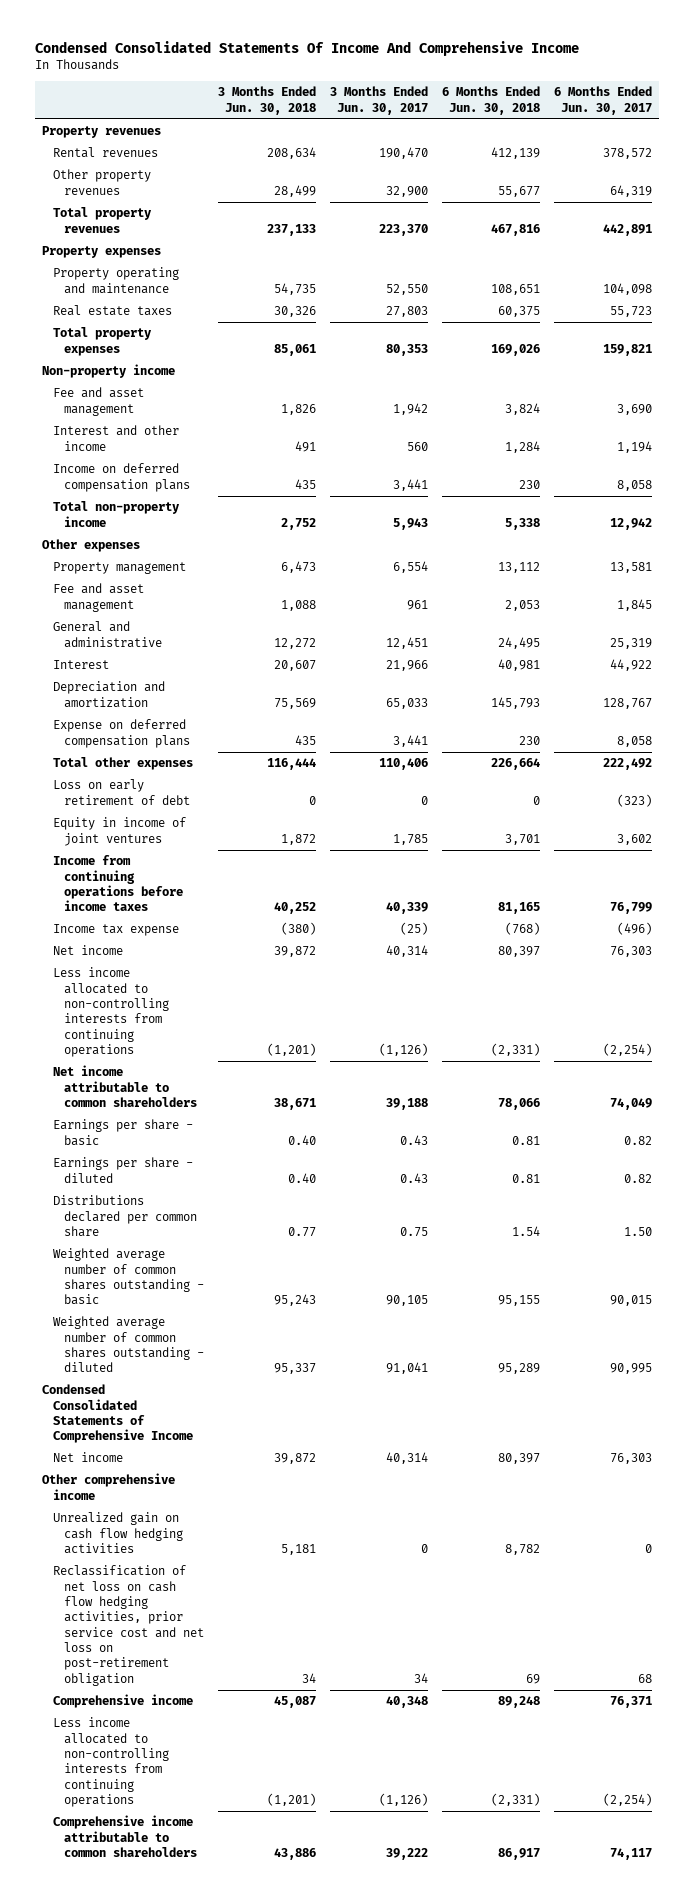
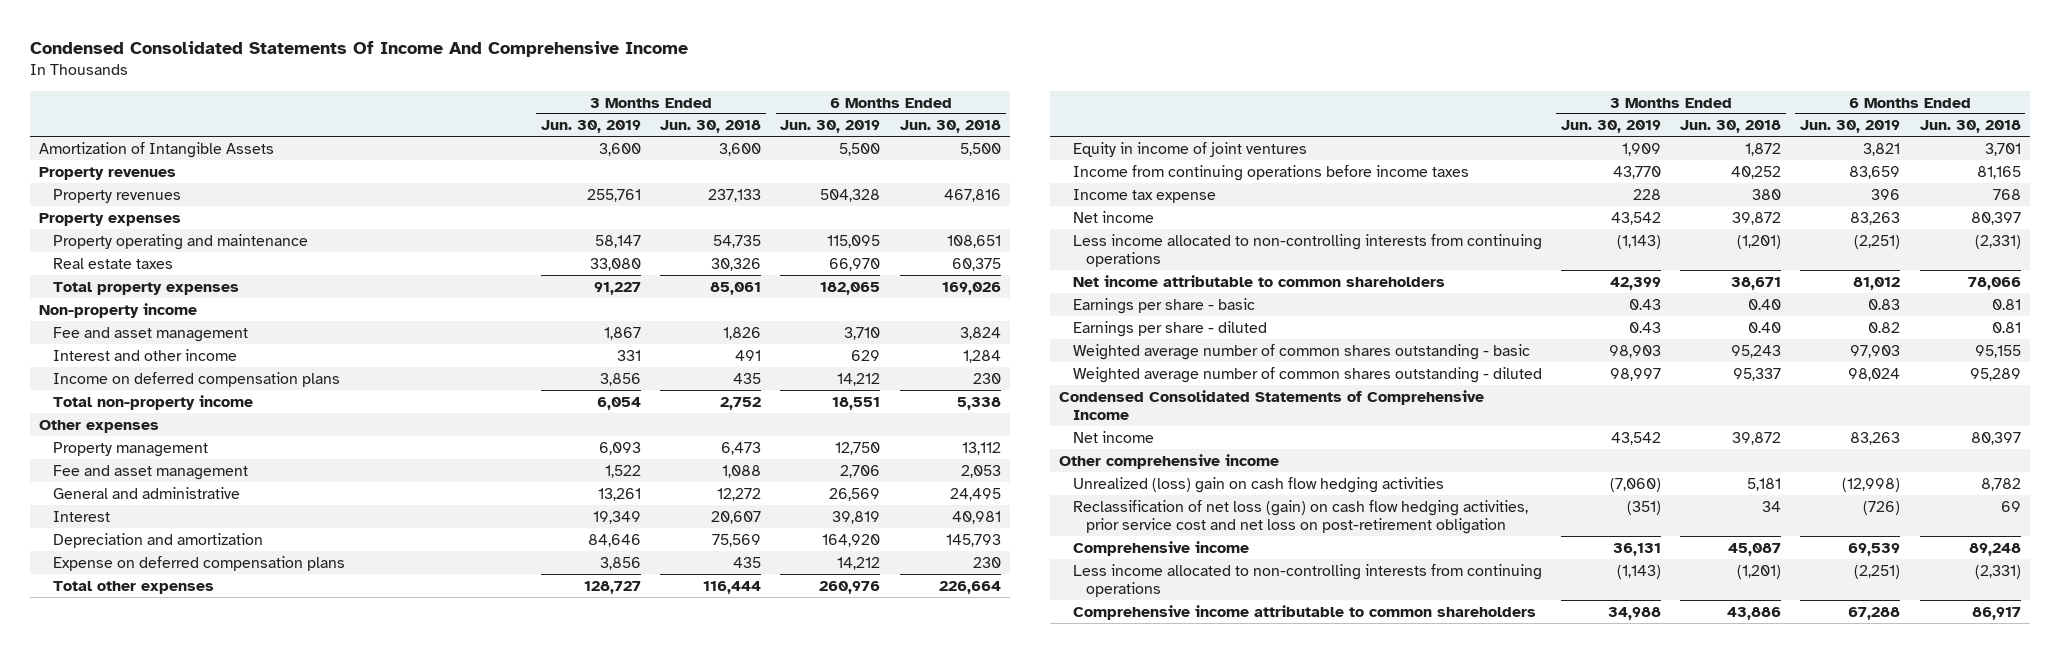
- | 3 Months Ended Jun. 30, 2018 | 3 Months Ended Jun. 30, 2017 | 6 Months Ended Jun. 30, 2018 | 6 Months Ended Jun. 30, 2017
+ | 3 Months Ended Jun. 30, 2019 | 3 Months Ended Jun. 30, 2018 | 6 Months Ended Jun. 30, 2019 | 6 Months Ended Jun. 30, 2018
+ Amortization of Intangible Assets | 3,600 | 3,600 | 5,500 | 5,500
- Rental revenues | 208,634 | 190,470 | 412,139 | 378,572
- Other property revenues | 28,499 | 32,900 | 55,677 | 64,319
- Total property revenues | 237,133 | 223,370 | 467,816 | 442,891
+ Property revenues | 255,761 | 237,133 | 504,328 | 467,816
- Loss on early retirement of debt | 0 | 0 | 0 | (323)
- Income tax expense | (380) | (25) | (768) | (496)
+ Income tax expense | 228 | 380 | 396 | 768
- Distributions declared per common share | 0.77 | 0.75 | 1.54 | 1.50
- Unrealized gain on cash flow hedging activities | 5,181 | 0 | 8,782 | 0
- Reclassification of net loss on cash flow hedging activities, prior service cost and net loss on post-retirement obligation | 34 | 34 | 69 | 68
+ Unrealized (loss) gain on cash flow hedging activities | (7,060) | 5,181 | (12,998) | 8,782
+ Reclassification of net loss (gain) on cash flow hedging activities, prior service cost and net loss on post-retirement obligation | (351) | 34 | (726) | 69

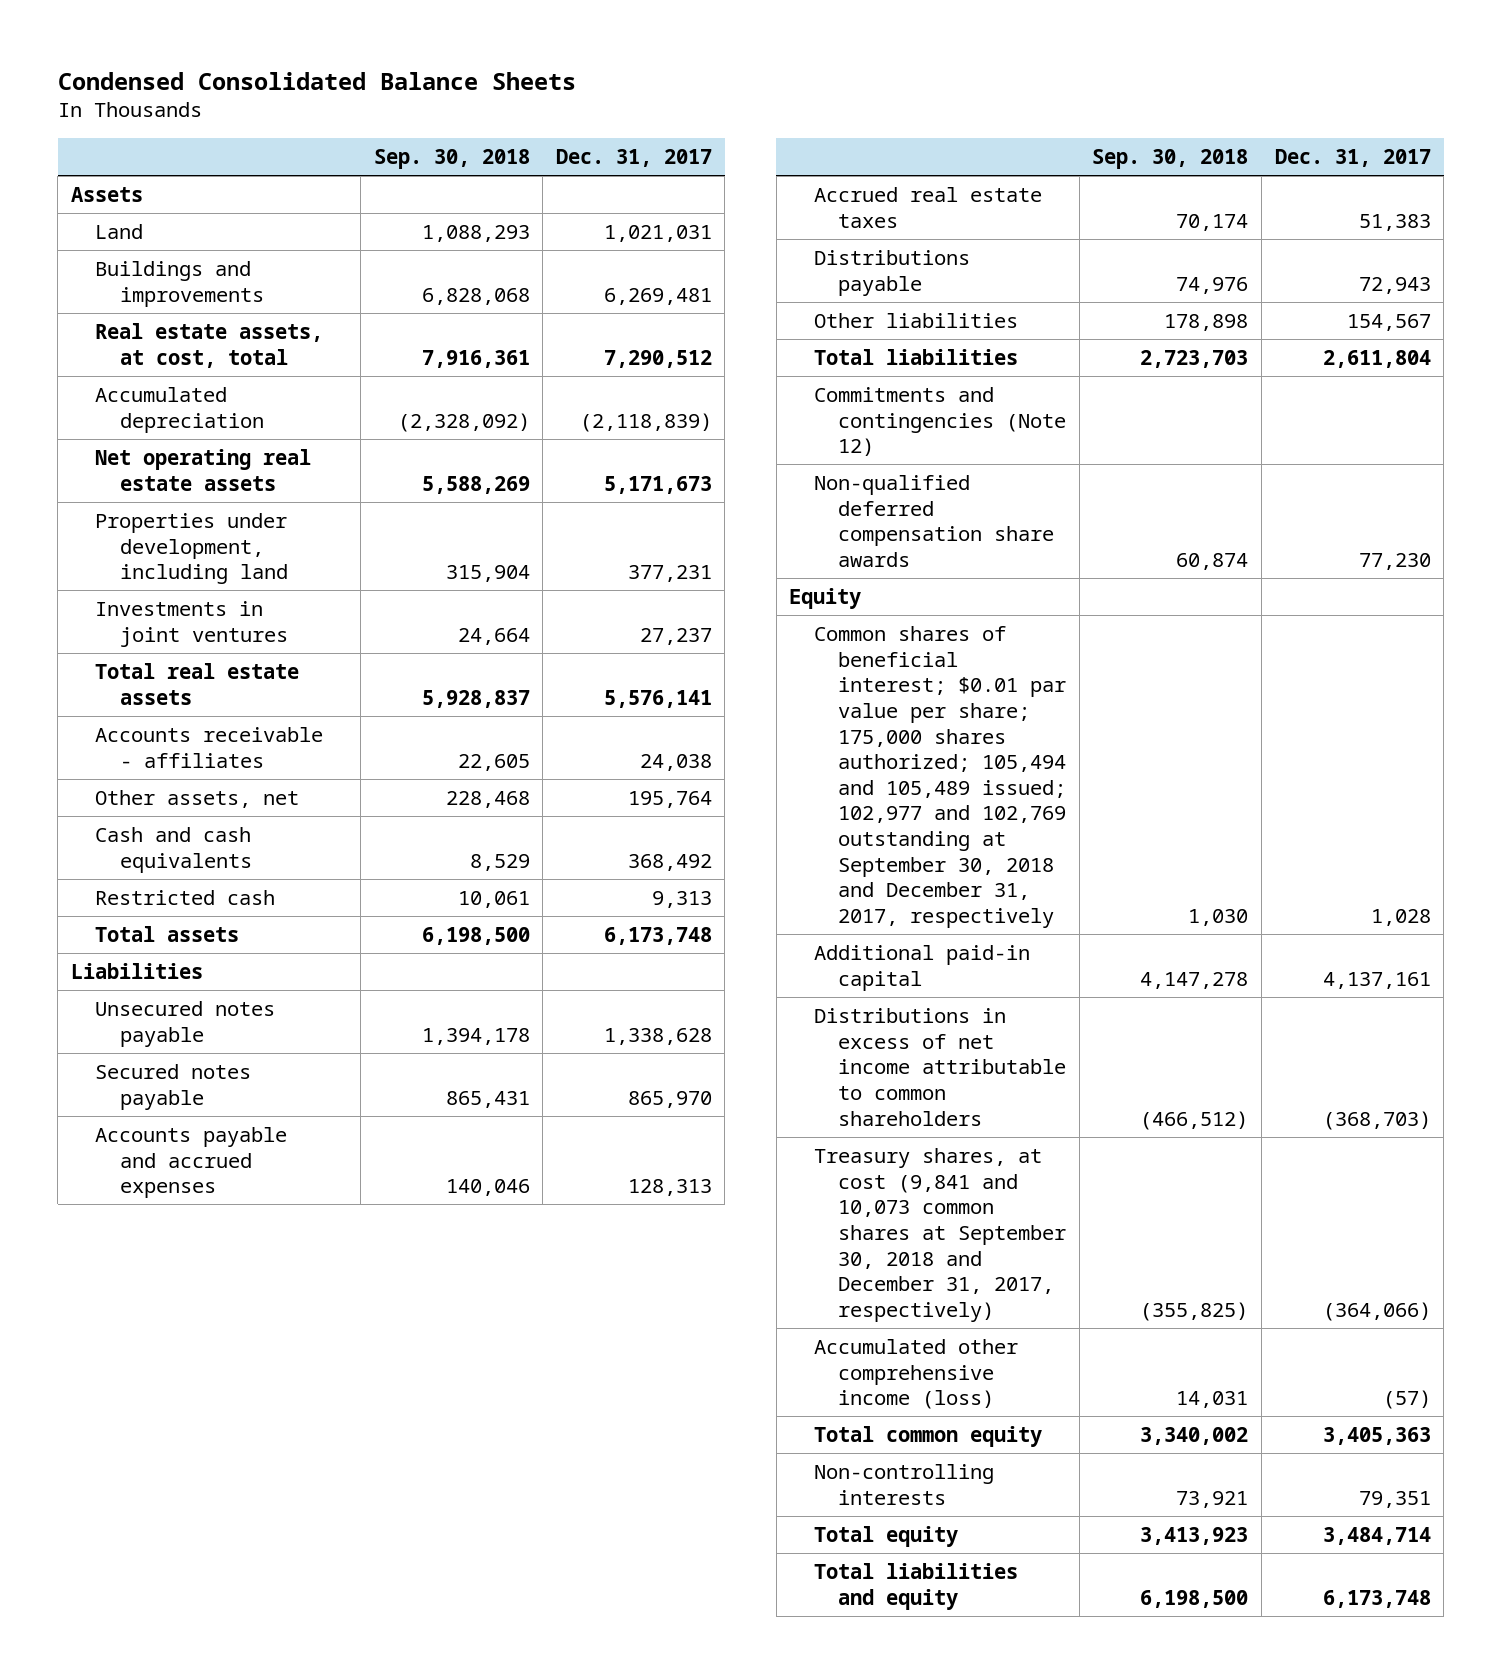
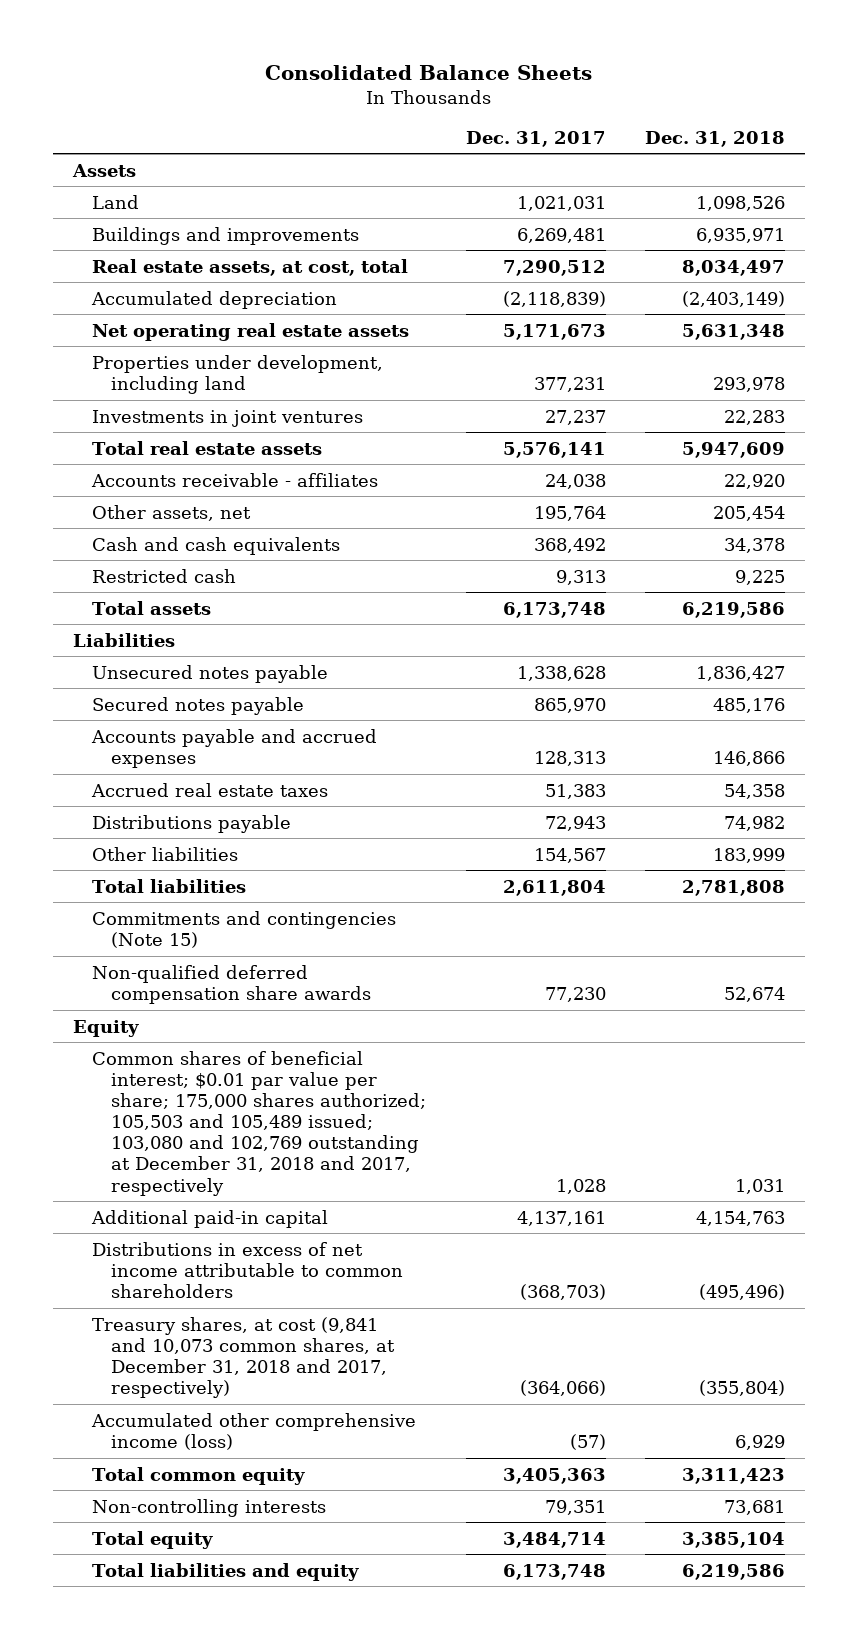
- Condensed Consolidated Balance Sheets
+ Consolidated Balance Sheets
- | Sep. 30, 2018 | Dec. 31, 2017
+ | Dec. 31, 2017 | Dec. 31, 2018
- Commitments and contingencies (Note 12)
+ Commitments and contingencies (Note 15)
- Common shares of beneficial interest; $0.01 par value per share; 175,000 shares authorized; 105,494 and 105,489 issued; 102,977 and 102,769 outstanding at September 30, 2018 and December 31, 2017, respectively | 1,030 | 1,028
+ Common shares of beneficial interest; $0.01 par value per share; 175,000 shares authorized; 105,503 and 105,489 issued; 103,080 and 102,769 outstanding at December 31, 2018 and 2017, respectively | 1,028 | 1,031
- Treasury shares, at cost (9,841 and 10,073 common shares at September 30, 2018 and December 31, 2017, respectively) | (355,825) | (364,066)
+ Treasury shares, at cost (9,841 and 10,073 common shares, at December 31, 2018 and 2017, respectively) | (364,066) | (355,804)

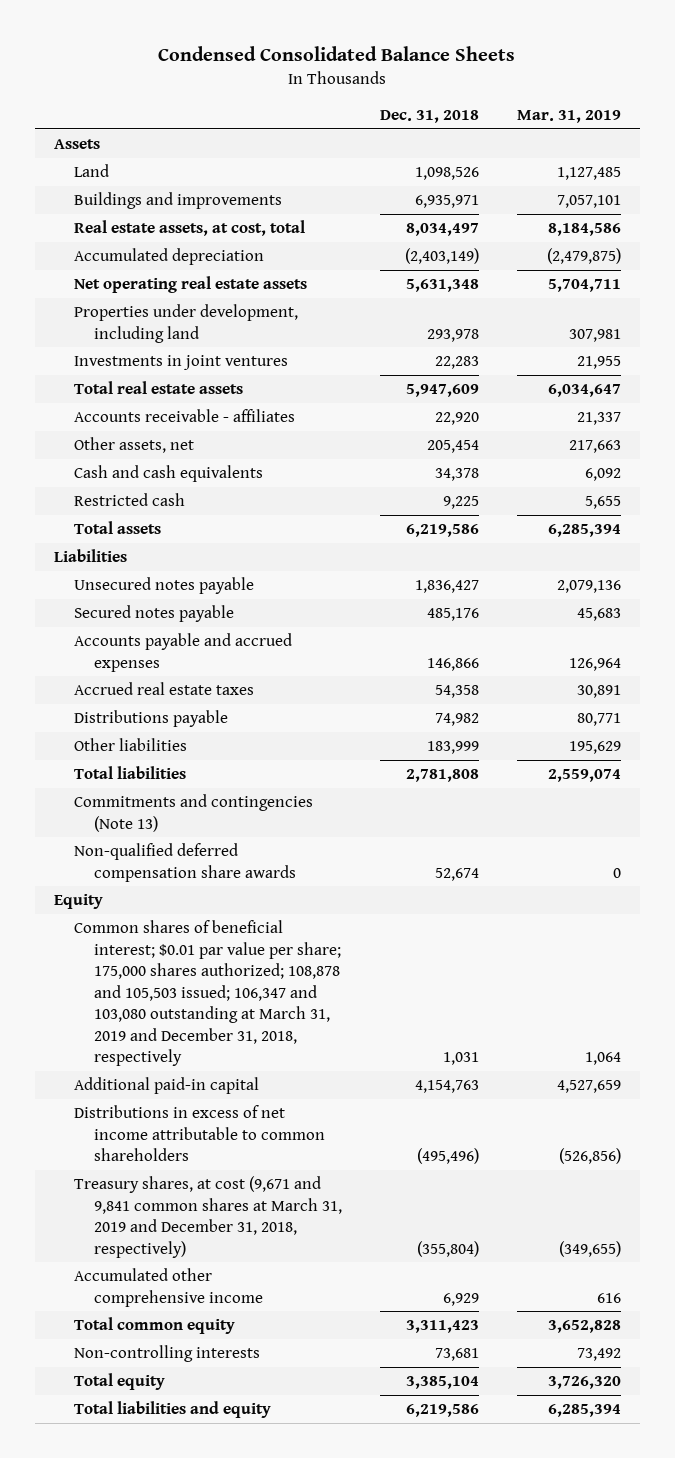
- Consolidated Balance Sheets
+ Condensed Consolidated Balance Sheets
- | Dec. 31, 2017 | Dec. 31, 2018
+ | Dec. 31, 2018 | Mar. 31, 2019
- Commitments and contingencies (Note 15)
+ Commitments and contingencies (Note 13)
- Common shares of beneficial interest; $0.01 par value per share; 175,000 shares authorized; 105,503 and 105,489 issued; 103,080 and 102,769 outstanding at December 31, 2018 and 2017, respectively | 1,028 | 1,031
+ Common shares of beneficial interest; $0.01 par value per share; 175,000 shares authorized; 108,878 and 105,503 issued; 106,347 and 103,080 outstanding at March 31, 2019 and December 31, 2018, respectively | 1,031 | 1,064
- Treasury shares, at cost (9,841 and 10,073 common shares, at December 31, 2018 and 2017, respectively) | (364,066) | (355,804)
- Accumulated other comprehensive income (loss) | (57) | 6,929
+ Treasury shares, at cost (9,671 and 9,841 common shares at March 31, 2019 and December 31, 2018, respectively) | (355,804) | (349,655)
+ Accumulated other comprehensive income | 6,929 | 616

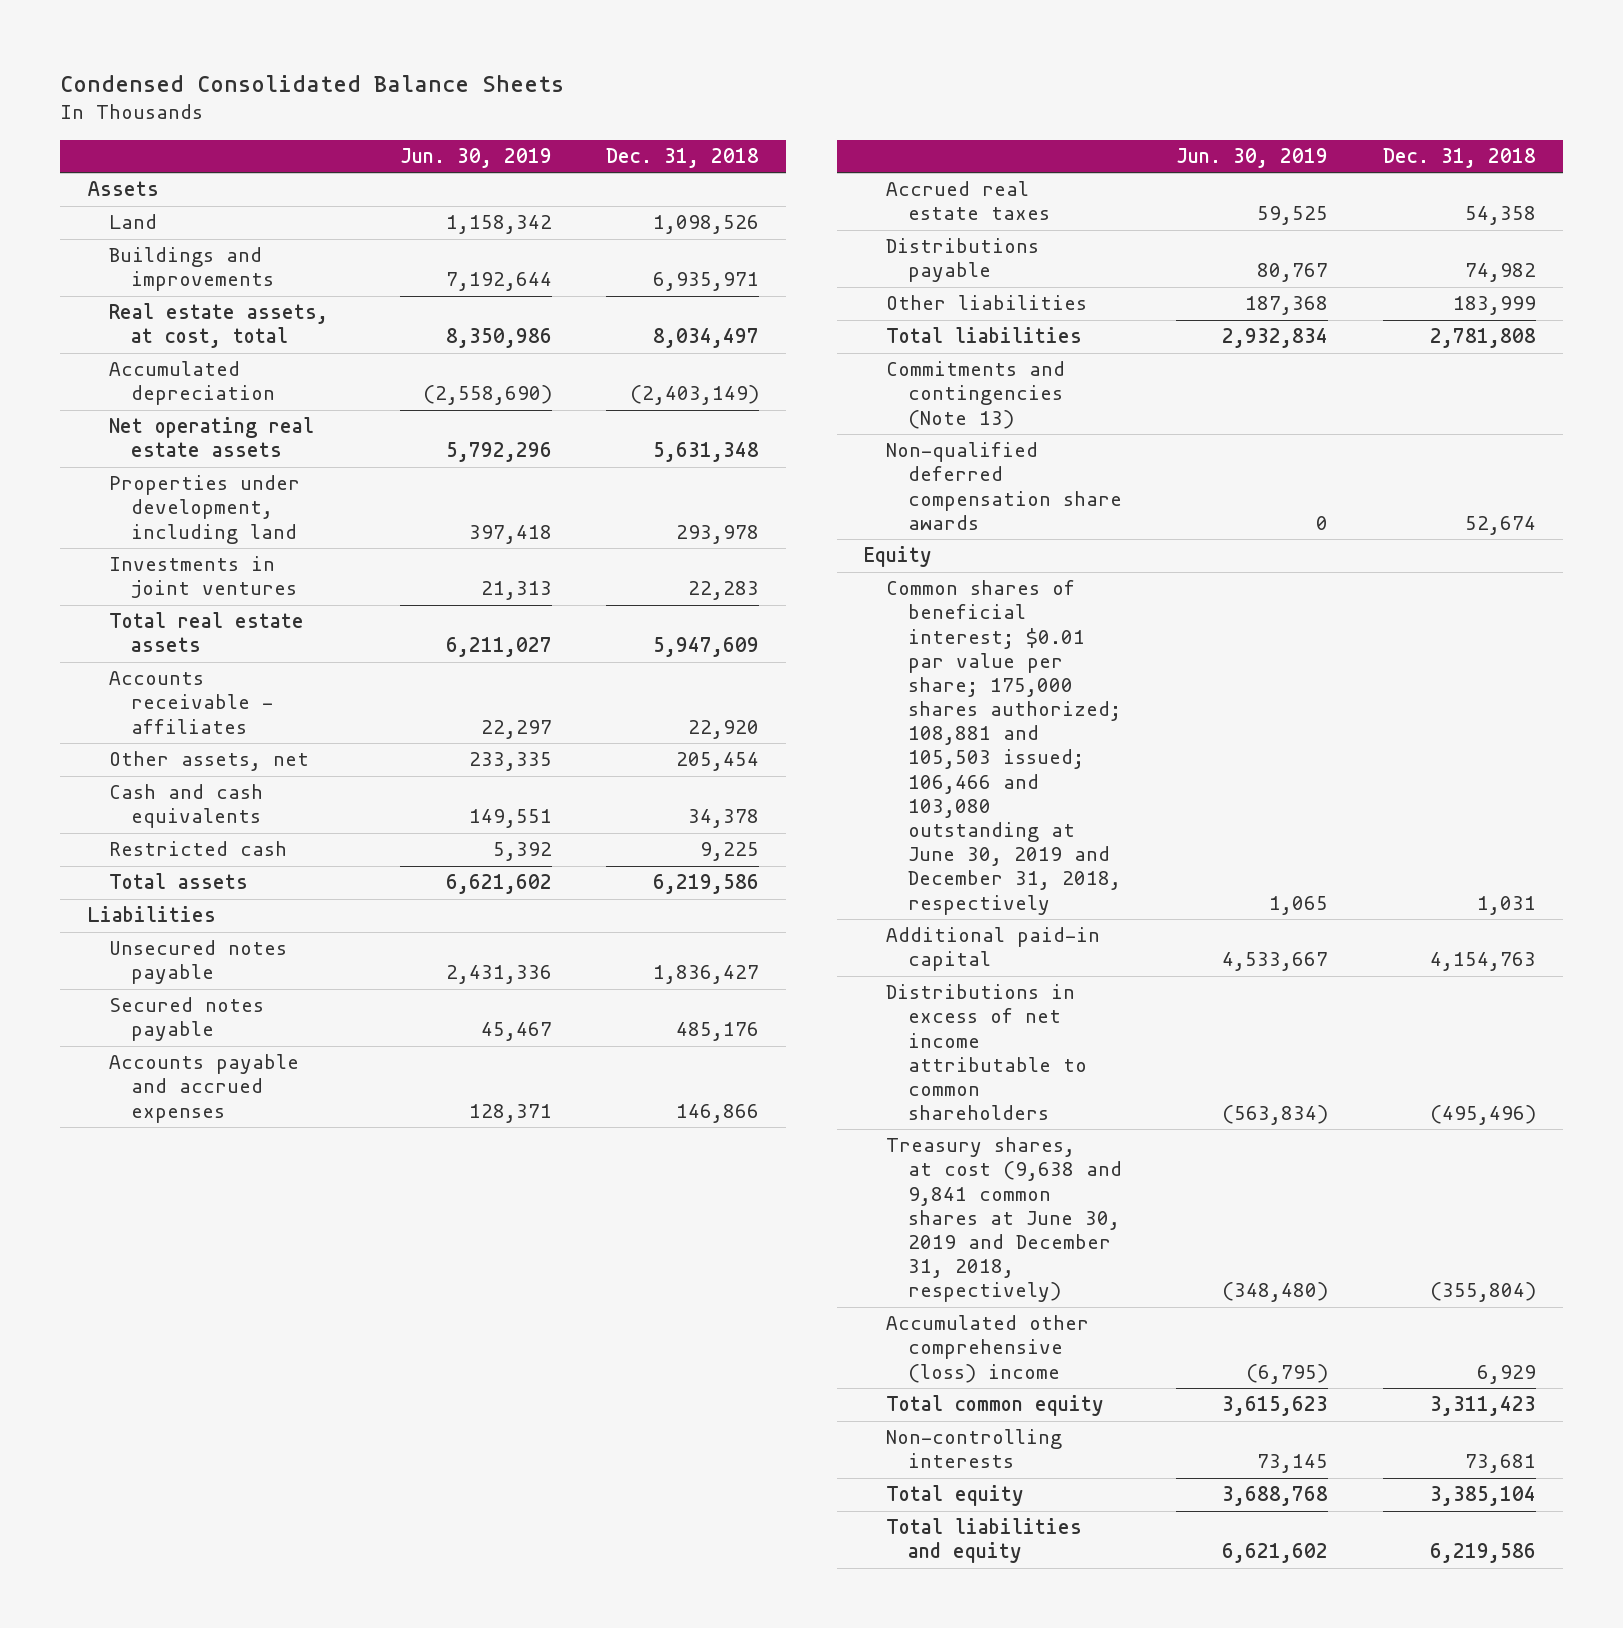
- | Dec. 31, 2018 | Mar. 31, 2019
+ | Jun. 30, 2019 | Dec. 31, 2018
- Common shares of beneficial interest; $0.01 par value per share; 175,000 shares authorized; 108,878 and 105,503 issued; 106,347 and 103,080 outstanding at March 31, 2019 and December 31, 2018, respectively | 1,031 | 1,064
+ Common shares of beneficial interest; $0.01 par value per share; 175,000 shares authorized; 108,881 and 105,503 issued; 106,466 and 103,080 outstanding at June 30, 2019 and December 31, 2018, respectively | 1,065 | 1,031
- Treasury shares, at cost (9,671 and 9,841 common shares at March 31, 2019 and December 31, 2018, respectively) | (355,804) | (349,655)
- Accumulated other comprehensive income | 6,929 | 616
+ Treasury shares, at cost (9,638 and 9,841 common shares at June 30, 2019 and December 31, 2018, respectively) | (348,480) | (355,804)
+ Accumulated other comprehensive (loss) income | (6,795) | 6,929

